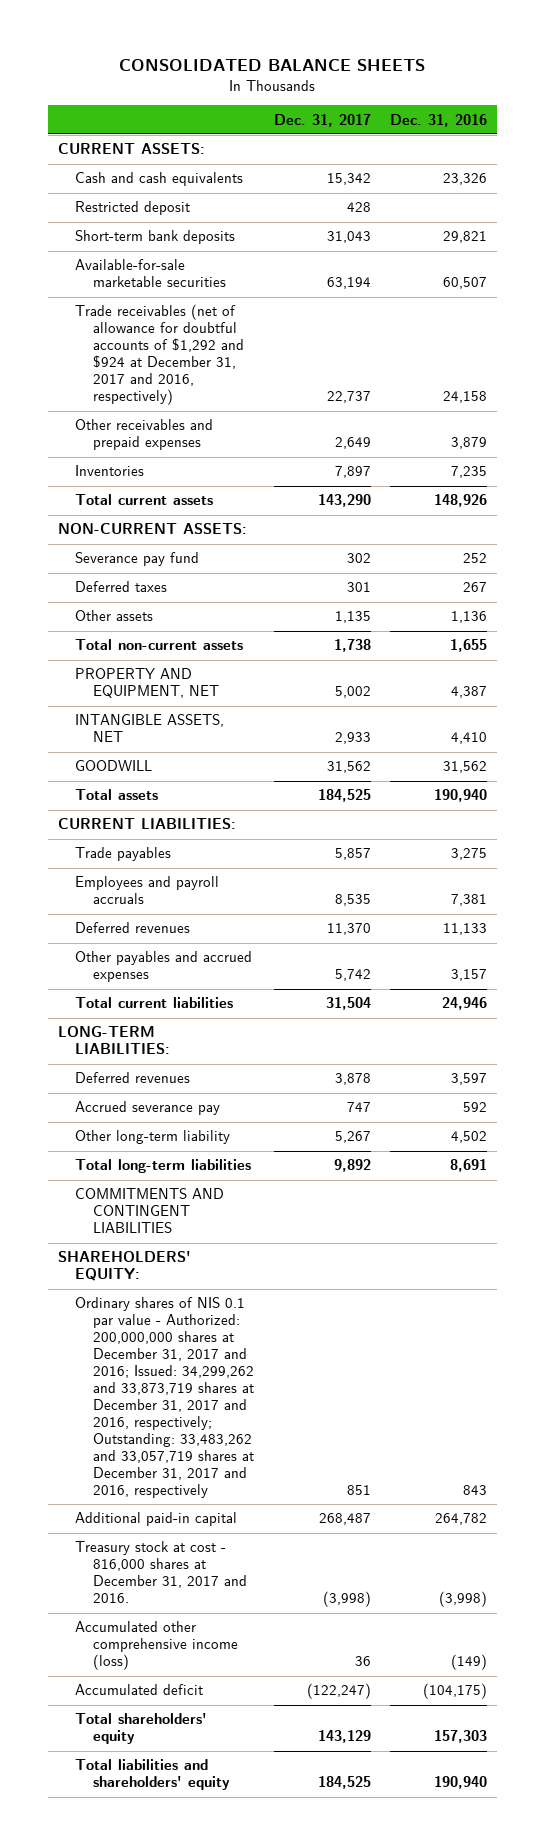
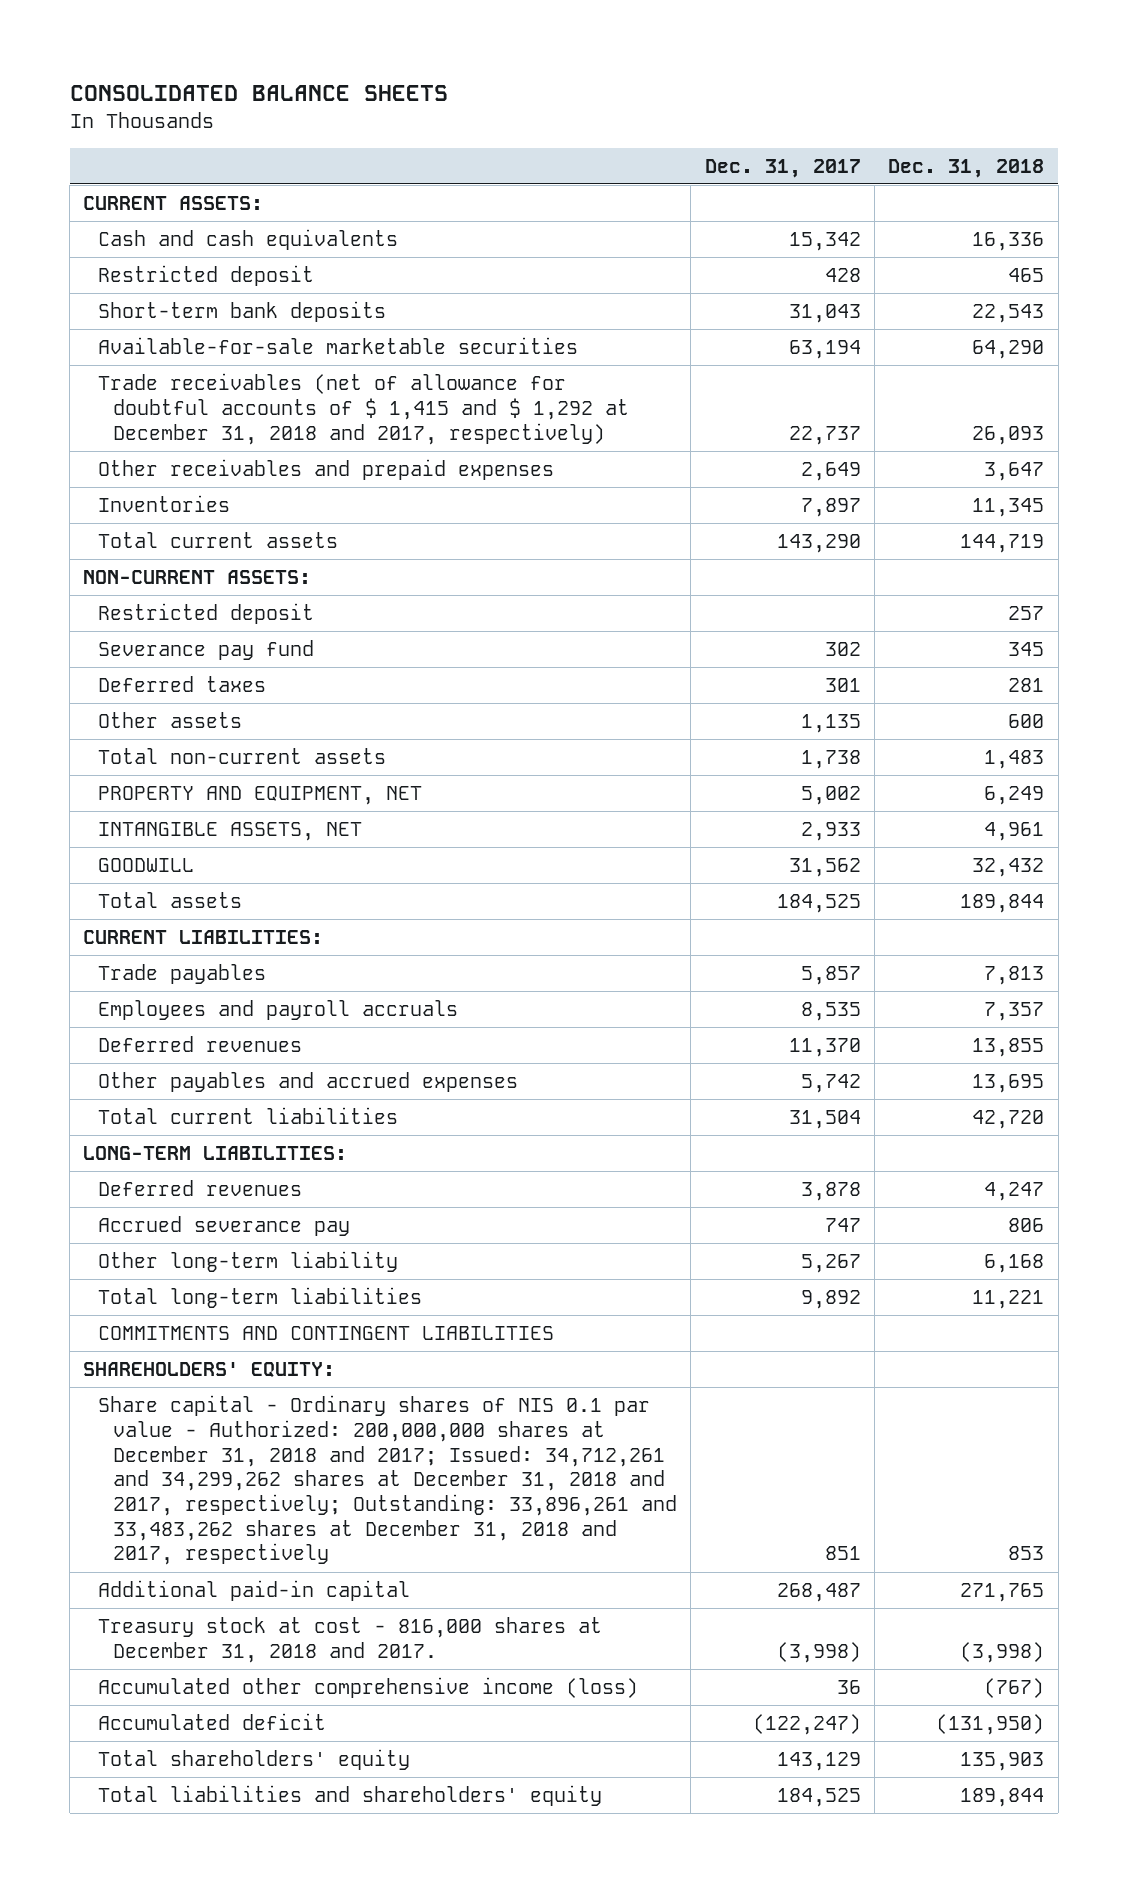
- | Dec. 31, 2017 | Dec. 31, 2016
+ | Dec. 31, 2017 | Dec. 31, 2018
- Trade receivables (net of allowance for doubtful accounts of $1,292 and $924 at December 31, 2017 and 2016, respectively) | 22,737 | 24,158
+ Trade receivables (net of allowance for doubtful accounts of $ 1,415 and $ 1,292 at December 31, 2018 and 2017, respectively) | 22,737 | 26,093
+ Restricted deposit | | 257
- Ordinary shares of NIS 0.1 par value - Authorized: 200,000,000 shares at December 31, 2017 and 2016; Issued: 34,299,262 and 33,873,719 shares at December 31, 2017 and 2016, respectively; Outstanding: 33,483,262 and 33,057,719 shares at December 31, 2017 and 2016, respectively | 851 | 843
+ Share capital - Ordinary shares of NIS 0.1 par value - Authorized: 200,000,000 shares at December 31, 2018 and 2017; Issued: 34,712,261 and 34,299,262 shares at December 31, 2018 and 2017, respectively; Outstanding: 33,896,261 and 33,483,262 shares at December 31, 2018 and 2017, respectively | 851 | 853
- Treasury stock at cost - 816,000 shares at December 31, 2017 and 2016. | (3,998) | (3,998)
+ Treasury stock at cost - 816,000 shares at December 31, 2018 and 2017. | (3,998) | (3,998)

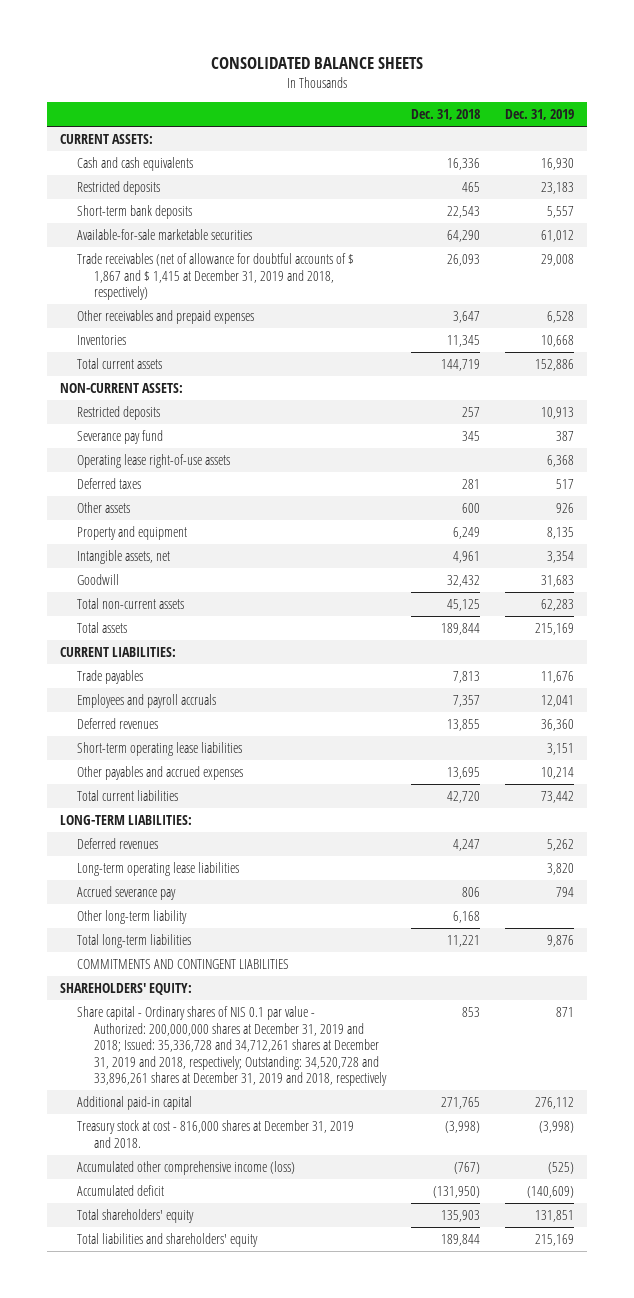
- | Dec. 31, 2017 | Dec. 31, 2018
+ | Dec. 31, 2018 | Dec. 31, 2019
- Restricted deposit | 428 | 465
+ Restricted deposits | 465 | 23,183
- Trade receivables (net of allowance for doubtful accounts of $ 1,415 and $ 1,292 at December 31, 2018 and 2017, respectively) | 22,737 | 26,093
+ Trade receivables (net of allowance for doubtful accounts of $ 1,867 and $ 1,415 at December 31, 2019 and 2018, respectively) | 26,093 | 29,008
- Restricted deposit | | 257
+ Restricted deposits | 257 | 10,913
+ Operating lease right-of-use assets | | 6,368
- Total non-current assets | 1,738 | 1,483
- PROPERTY AND EQUIPMENT, NET | 5,002 | 6,249
- INTANGIBLE ASSETS, NET | 2,933 | 4,961
- GOODWILL | 31,562 | 32,432
+ Property and equipment | 6,249 | 8,135
+ Intangible assets, net | 4,961 | 3,354
+ Goodwill | 32,432 | 31,683
+ Total non-current assets | 45,125 | 62,283
+ Short-term operating lease liabilities | | 3,151
+ Long-term operating lease liabilities | | 3,820
- Share capital - Ordinary shares of NIS 0.1 par value - Authorized: 200,000,000 shares at December 31, 2018 and 2017; Issued: 34,712,261 and 34,299,262 shares at December 31, 2018 and 2017, respectively; Outstanding: 33,896,261 and 33,483,262 shares at December 31, 2018 and 2017, respectively | 851 | 853
+ Share capital - Ordinary shares of NIS 0.1 par value - Authorized: 200,000,000 shares at December 31, 2019 and 2018; Issued: 35,336,728 and 34,712,261 shares at December 31, 2019 and 2018, respectively; Outstanding: 34,520,728 and 33,896,261 shares at December 31, 2019 and 2018, respectively | 853 | 871
- Treasury stock at cost - 816,000 shares at December 31, 2018 and 2017. | (3,998) | (3,998)
+ Treasury stock at cost - 816,000 shares at December 31, 2019 and 2018. | (3,998) | (3,998)

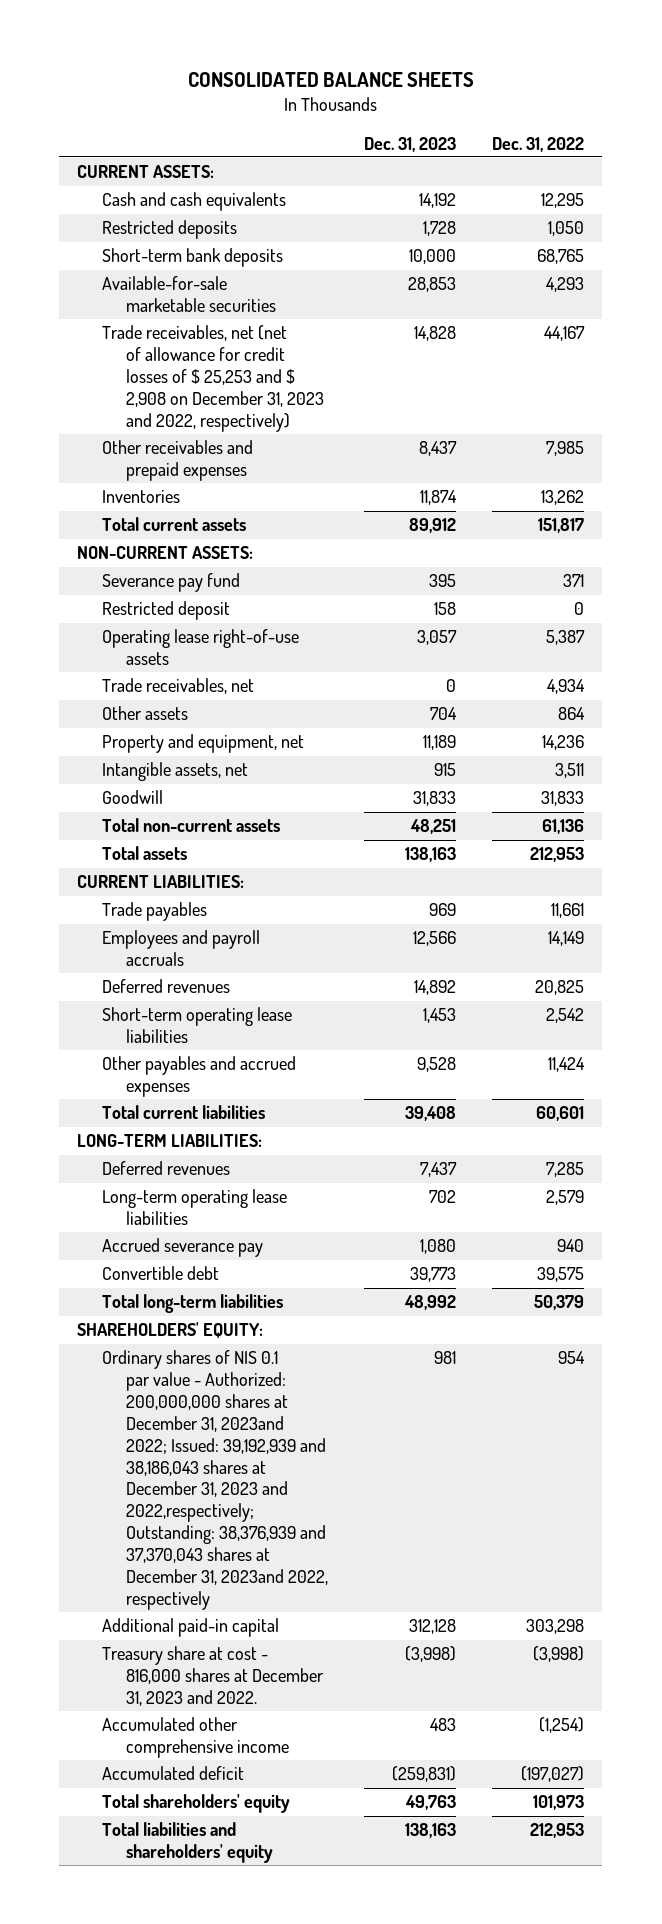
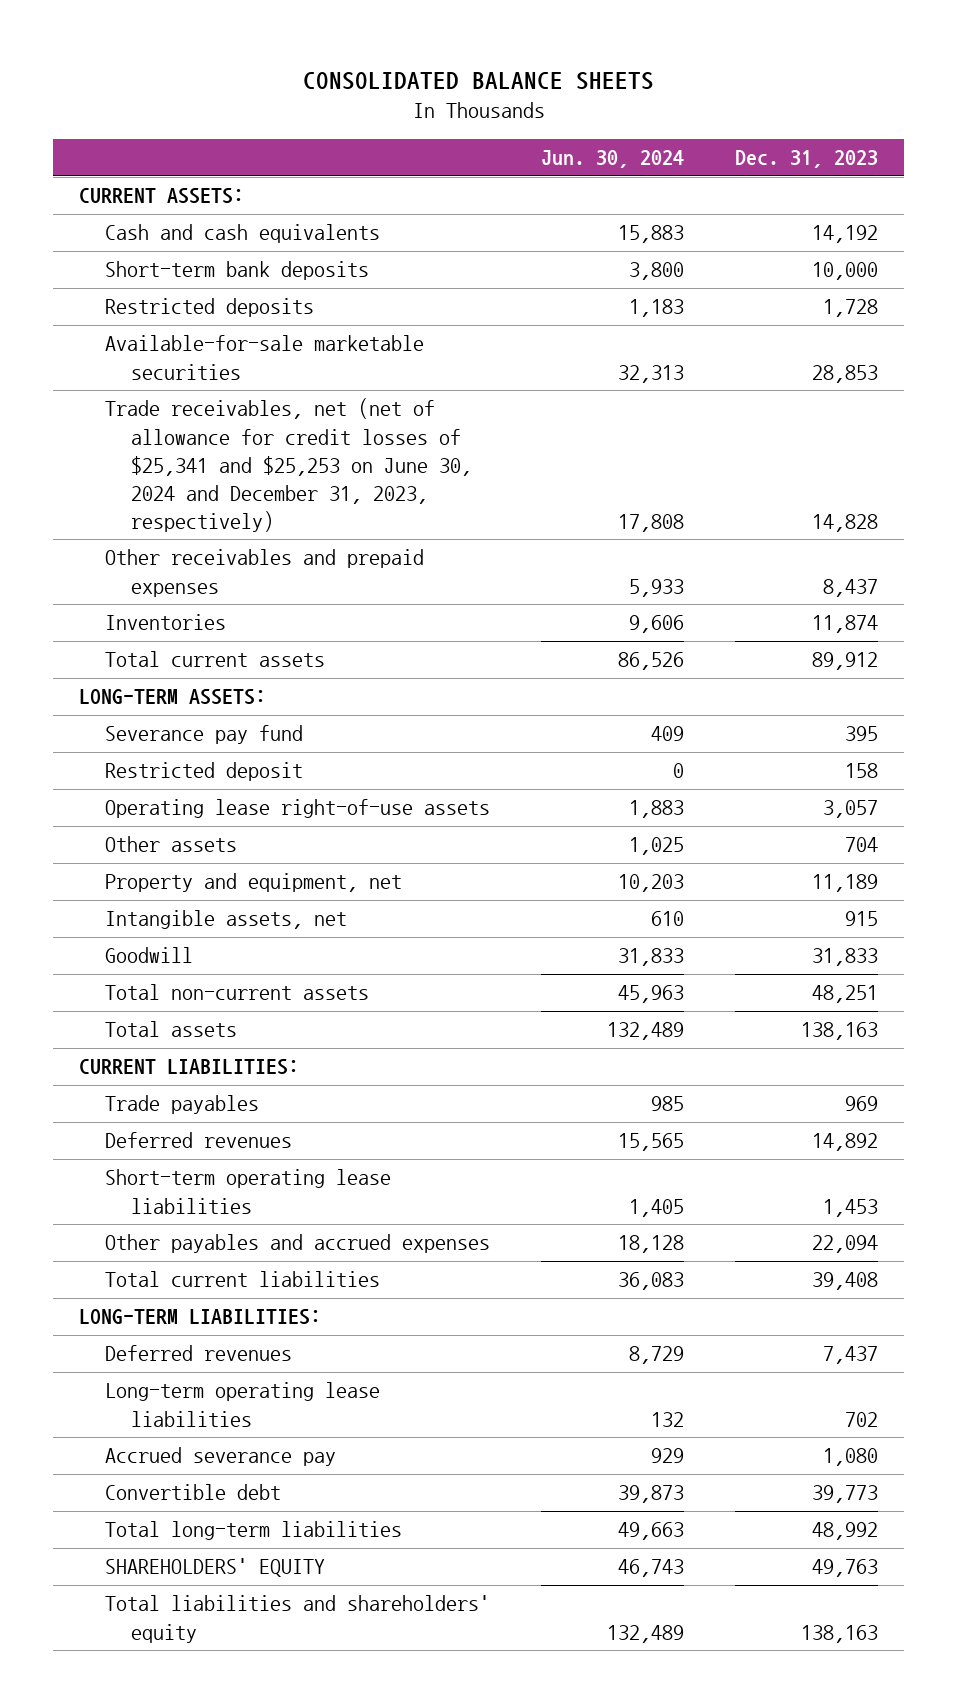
- | Dec. 31, 2023 | Dec. 31, 2022
+ | Jun. 30, 2024 | Dec. 31, 2023
moved down: Restricted deposits | 1,183 | 1,728
- Trade receivables, net (net of allowance for credit losses of $ 25,253 and $ 2,908 on December 31, 2023 and 2022, respectively) | 14,828 | 44,167
+ Trade receivables, net (net of allowance for credit losses of $25,341 and $25,253 on June 30, 2024 and December 31, 2023, respectively) | 17,808 | 14,828
- NON-CURRENT ASSETS:
+ LONG-TERM ASSETS:
- Trade receivables, net | 0 | 4,934
- Employees and payroll accruals | 12,566 | 14,149
- Other payables and accrued expenses | 9,528 | 11,424
+ Other payables and accrued expenses | 18,128 | 22,094
- SHAREHOLDERS' EQUITY:
- Ordinary shares of NIS 0.1 par value - Authorized: 200,000,000 shares at December 31, 2023and 2022; Issued: 39,192,939 and 38,186,043 shares at December 31, 2023 and 2022,respectively; Outstanding: 38,376,939 and 37,370,043 shares at December 31, 2023and 2022, respectively | 981 | 954
- Additional paid-in capital | 312,128 | 303,298
- Treasury share at cost - 816,000 shares at December 31, 2023 and 2022. | (3,998) | (3,998)
- Accumulated other comprehensive income | 483 | (1,254)
- Accumulated deficit | (259,831) | (197,027)
- Total shareholders' equity | 49,763 | 101,973
+ SHAREHOLDERS' EQUITY | 46,743 | 49,763

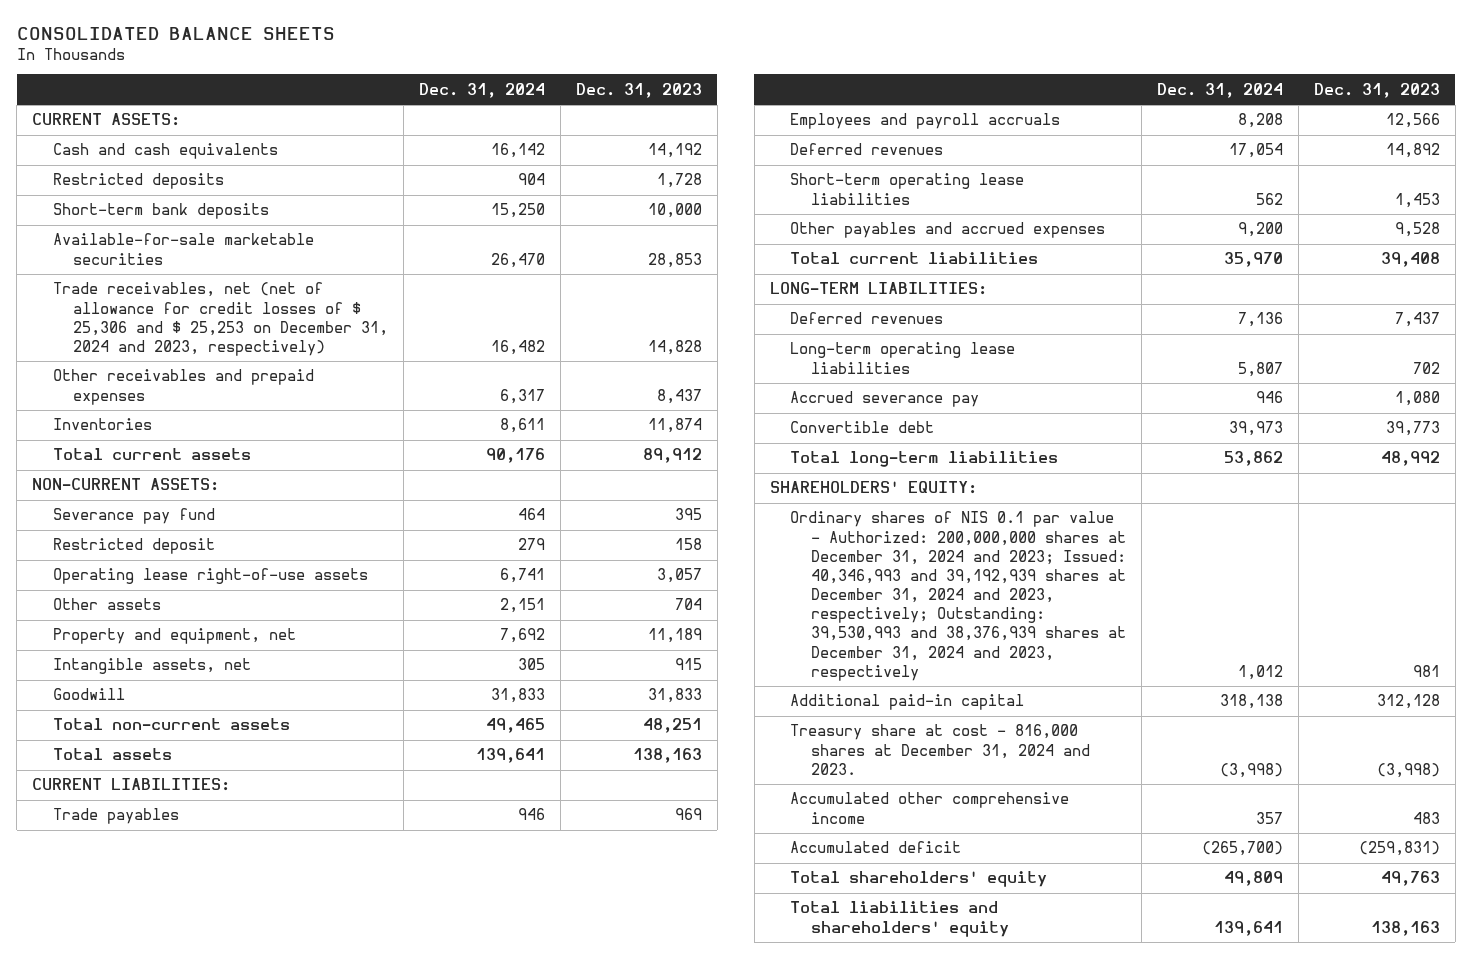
- | Jun. 30, 2024 | Dec. 31, 2023
+ | Dec. 31, 2024 | Dec. 31, 2023
moved down: Short-term bank deposits | 15,250 | 10,000
- Trade receivables, net (net of allowance for credit losses of $25,341 and $25,253 on June 30, 2024 and December 31, 2023, respectively) | 17,808 | 14,828
+ Trade receivables, net (net of allowance for credit losses of $ 25,306 and $ 25,253 on December 31, 2024 and 2023, respectively) | 16,482 | 14,828
- LONG-TERM ASSETS:
+ NON-CURRENT ASSETS:
+ Employees and payroll accruals | 8,208 | 12,566
- Other payables and accrued expenses | 18,128 | 22,094
+ Other payables and accrued expenses | 9,200 | 9,528
- SHAREHOLDERS' EQUITY | 46,743 | 49,763
+ SHAREHOLDERS' EQUITY:
+ Ordinary shares of NIS 0.1 par value - Authorized: 200,000,000 shares at December 31, 2024 and 2023; Issued: 40,346,993 and 39,192,939 shares at December 31, 2024 and 2023, respectively; Outstanding: 39,530,993 and 38,376,939 shares at December 31, 2024 and 2023, respectively | 1,012 | 981
+ Additional paid-in capital | 318,138 | 312,128
+ Treasury share at cost - 816,000 shares at December 31, 2024 and 2023. | (3,998) | (3,998)
+ Accumulated other comprehensive income | 357 | 483
+ Accumulated deficit | (265,700) | (259,831)
+ Total shareholders' equity | 49,809 | 49,763

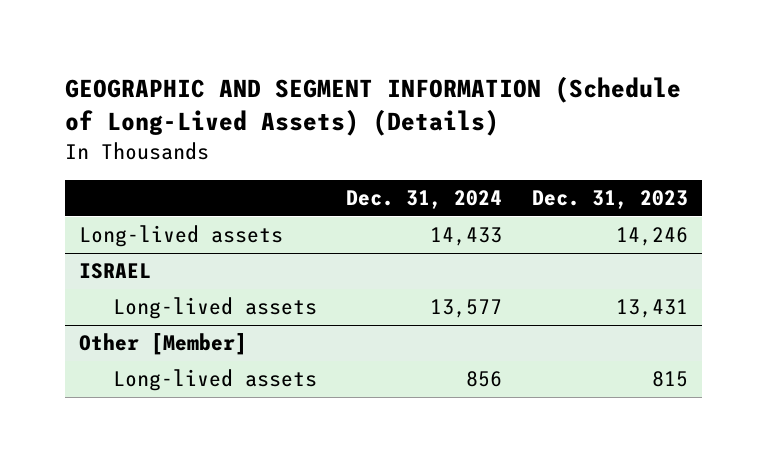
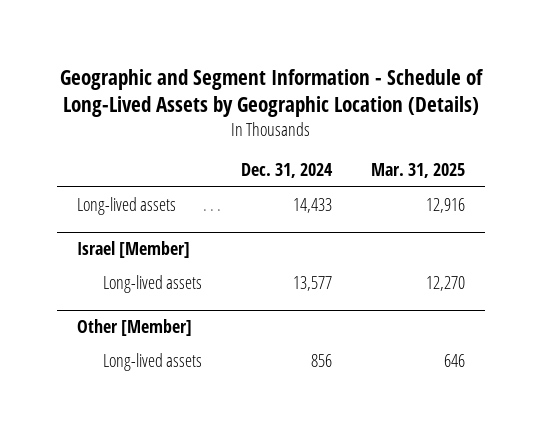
- GEOGRAPHIC AND SEGMENT INFORMATION (Schedule of Long-Lived Assets) (Details)
+ Geographic and Segment Information - Schedule of Long-Lived Assets by Geographic Location (Details)
- | Dec. 31, 2024 | Dec. 31, 2023
+ | Dec. 31, 2024 | Mar. 31, 2025
- ISRAEL
+ Israel [Member]

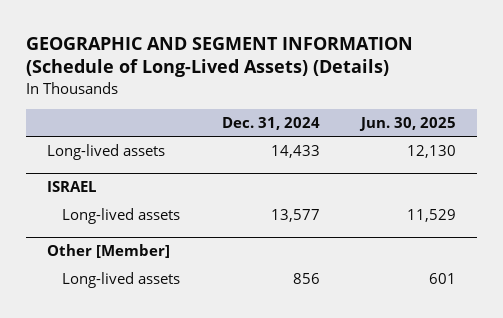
- Geographic and Segment Information - Schedule of Long-Lived Assets by Geographic Location (Details)
+ GEOGRAPHIC AND SEGMENT INFORMATION (Schedule of Long-Lived Assets) (Details)
- | Dec. 31, 2024 | Mar. 31, 2025
+ | Dec. 31, 2024 | Jun. 30, 2025
- Israel [Member]
+ ISRAEL

